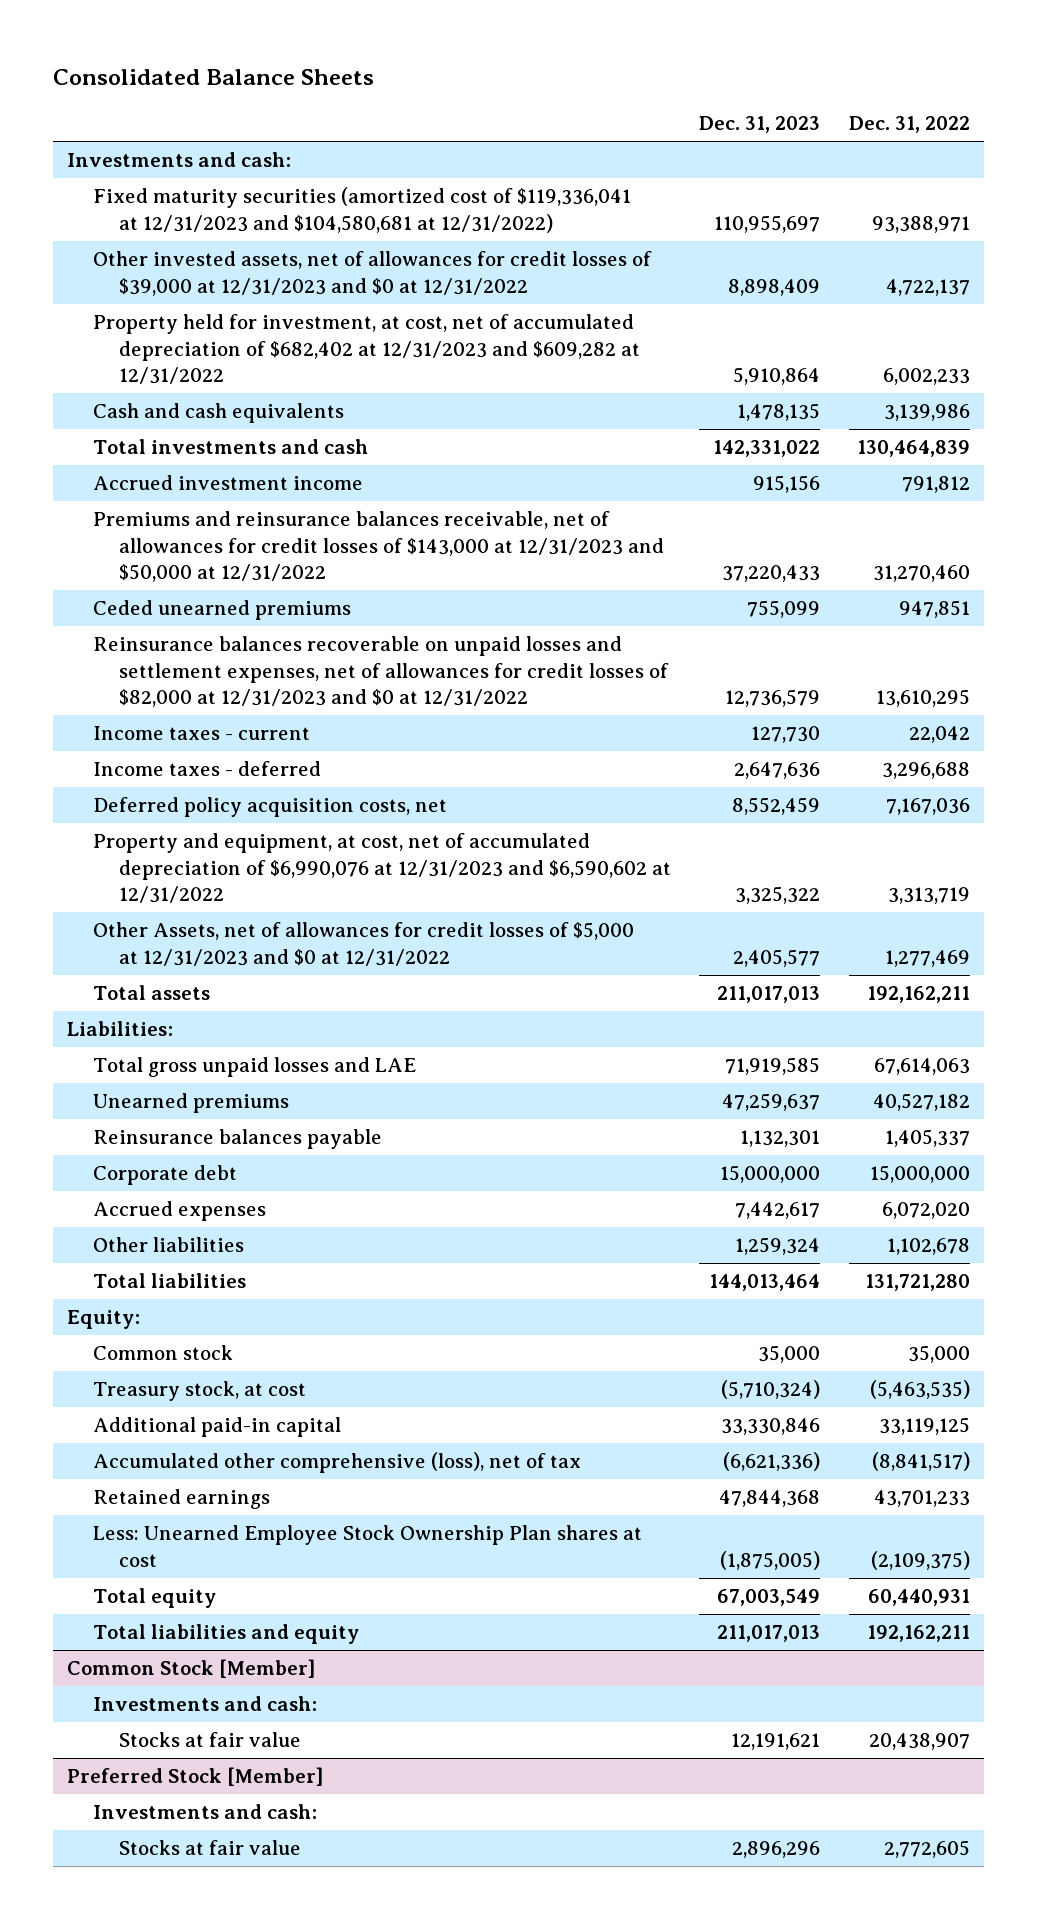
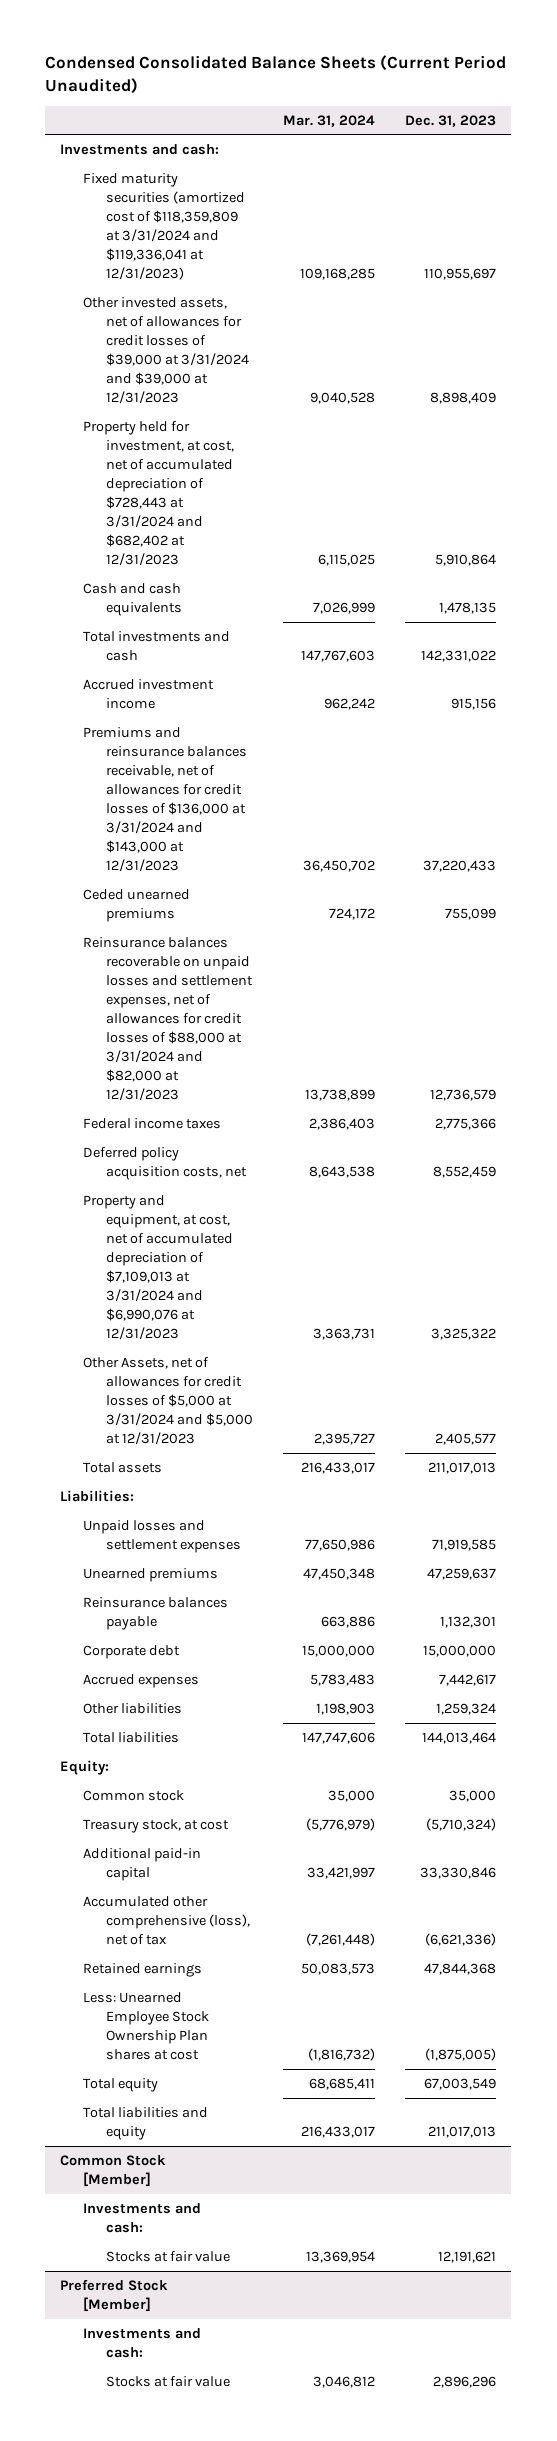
- Consolidated Balance Sheets
+ Condensed Consolidated Balance Sheets (Current Period Unaudited)
- | Dec. 31, 2023 | Dec. 31, 2022
+ | Mar. 31, 2024 | Dec. 31, 2023
- Fixed maturity securities (amortized cost of $119,336,041 at 12/31/2023 and $104,580,681 at 12/31/2022) | 110,955,697 | 93,388,971
- Other invested assets, net of allowances for credit losses of $39,000 at 12/31/2023 and $0 at 12/31/2022 | 8,898,409 | 4,722,137
- Property held for investment, at cost, net of accumulated depreciation of $682,402 at 12/31/2023 and $609,282 at 12/31/2022 | 5,910,864 | 6,002,233
+ Fixed maturity securities (amortized cost of $118,359,809 at 3/31/2024 and $119,336,041 at 12/31/2023) | 109,168,285 | 110,955,697
+ Other invested assets, net of allowances for credit losses of $39,000 at 3/31/2024 and $39,000 at 12/31/2023 | 9,040,528 | 8,898,409
+ Property held for investment, at cost, net of accumulated depreciation of $728,443 at 3/31/2024 and $682,402 at 12/31/2023 | 6,115,025 | 5,910,864
- Premiums and reinsurance balances receivable, net of allowances for credit losses of $143,000 at 12/31/2023 and $50,000 at 12/31/2022 | 37,220,433 | 31,270,460
+ Premiums and reinsurance balances receivable, net of allowances for credit losses of $136,000 at 3/31/2024 and $143,000 at 12/31/2023 | 36,450,702 | 37,220,433
- Reinsurance balances recoverable on unpaid losses and settlement expenses, net of allowances for credit losses of $82,000 at 12/31/2023 and $0 at 12/31/2022 | 12,736,579 | 13,610,295
- Income taxes - current | 127,730 | 22,042
- Income taxes - deferred | 2,647,636 | 3,296,688
+ Reinsurance balances recoverable on unpaid losses and settlement expenses, net of allowances for credit losses of $88,000 at 3/31/2024 and $82,000 at 12/31/2023 | 13,738,899 | 12,736,579
+ Federal income taxes | 2,386,403 | 2,775,366
- Property and equipment, at cost, net of accumulated depreciation of $6,990,076 at 12/31/2023 and $6,590,602 at 12/31/2022 | 3,325,322 | 3,313,719
- Other Assets, net of allowances for credit losses of $5,000 at 12/31/2023 and $0 at 12/31/2022 | 2,405,577 | 1,277,469
+ Property and equipment, at cost, net of accumulated depreciation of $7,109,013 at 3/31/2024 and $6,990,076 at 12/31/2023 | 3,363,731 | 3,325,322
+ Other Assets, net of allowances for credit losses of $5,000 at 3/31/2024 and $5,000 at 12/31/2023 | 2,395,727 | 2,405,577
- Total gross unpaid losses and LAE | 71,919,585 | 67,614,063
+ Unpaid losses and settlement expenses | 77,650,986 | 71,919,585

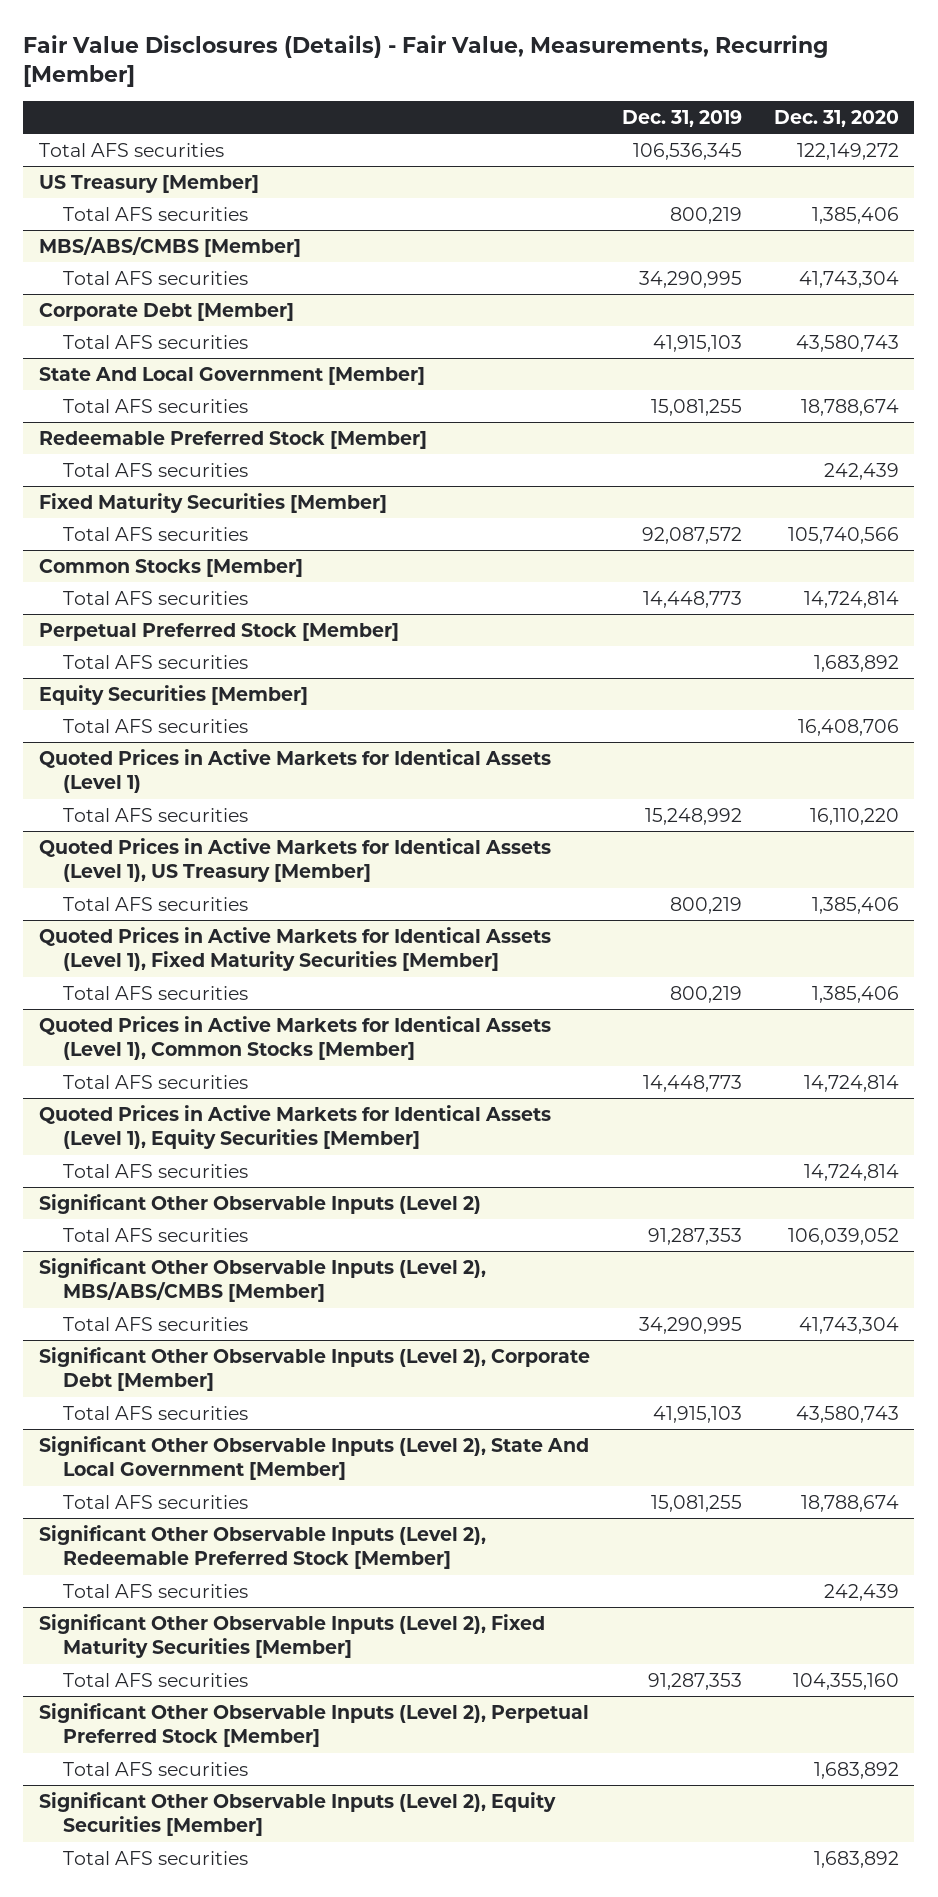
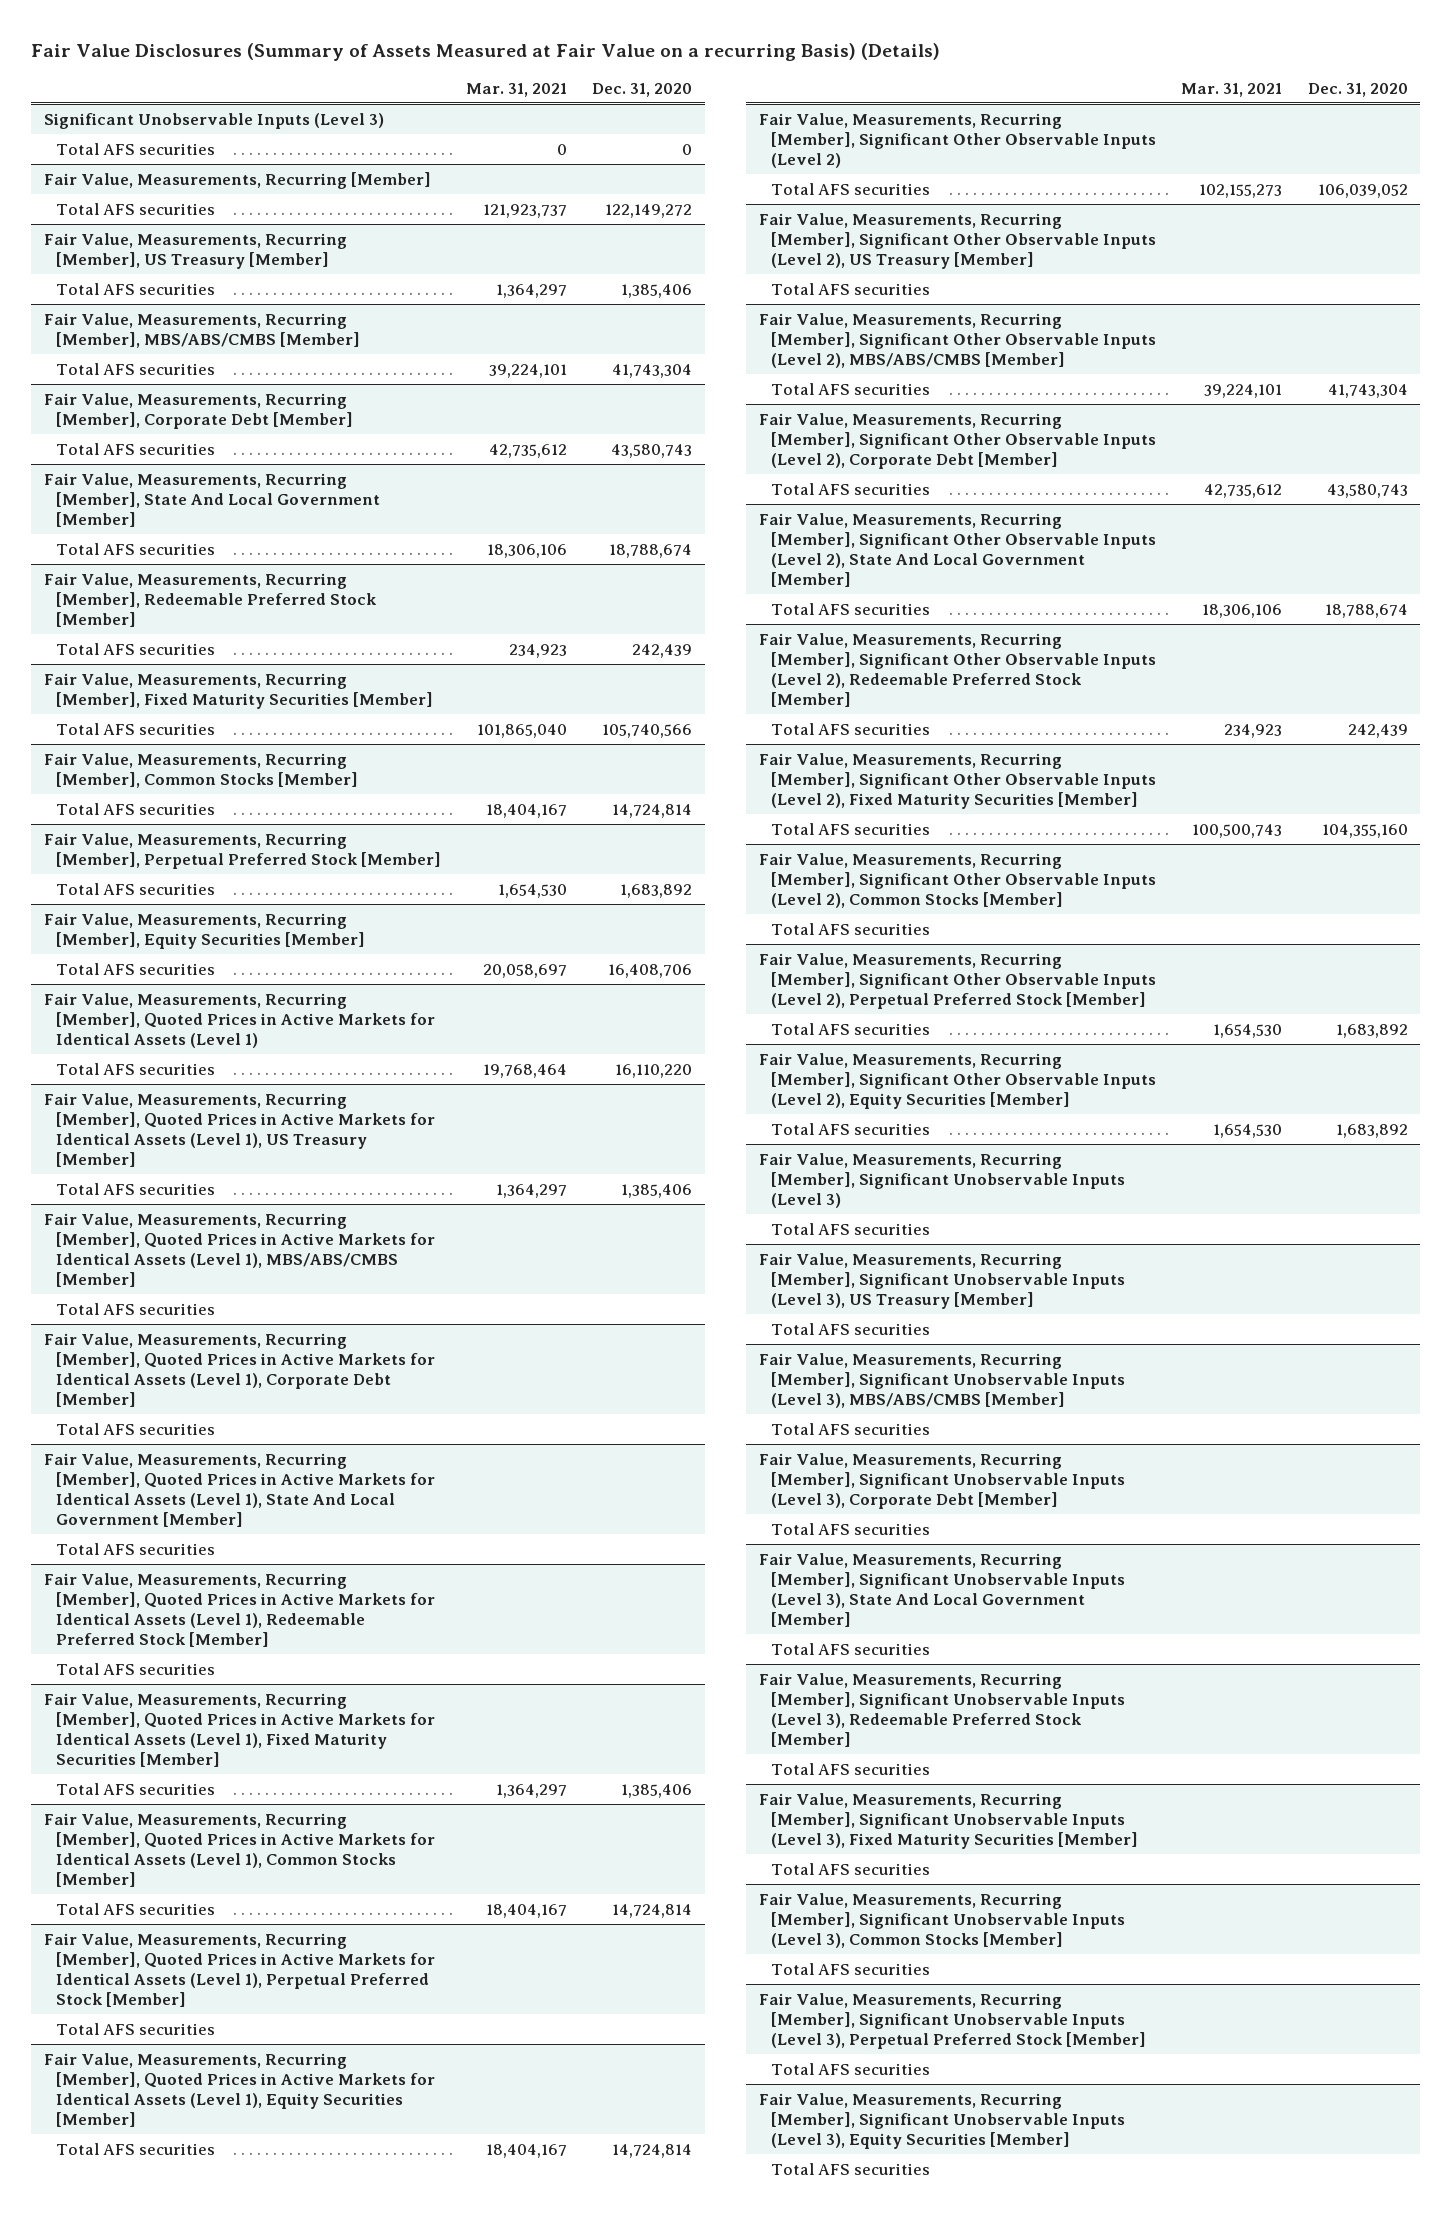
- Fair Value Disclosures (Details) - Fair Value, Measurements, Recurring [Member]
+ Fair Value Disclosures (Summary of Assets Measured at Fair Value on a recurring Basis) (Details)
- | Dec. 31, 2019 | Dec. 31, 2020
+ | Mar. 31, 2021 | Dec. 31, 2020
+ Significant Unobservable Inputs (Level 3)
+ Total AFS securities | 0 | 0
+ Fair Value, Measurements, Recurring [Member]
- US Treasury [Member]
+ Fair Value, Measurements, Recurring [Member], US Treasury [Member]
- MBS/ABS/CMBS [Member]
+ Fair Value, Measurements, Recurring [Member], MBS/ABS/CMBS [Member]
- Corporate Debt [Member]
+ Fair Value, Measurements, Recurring [Member], Corporate Debt [Member]
- State And Local Government [Member]
+ Fair Value, Measurements, Recurring [Member], State And Local Government [Member]
- Redeemable Preferred Stock [Member]
+ Fair Value, Measurements, Recurring [Member], Redeemable Preferred Stock [Member]
- Fixed Maturity Securities [Member]
+ Fair Value, Measurements, Recurring [Member], Fixed Maturity Securities [Member]
- Common Stocks [Member]
+ Fair Value, Measurements, Recurring [Member], Common Stocks [Member]
- Perpetual Preferred Stock [Member]
+ Fair Value, Measurements, Recurring [Member], Perpetual Preferred Stock [Member]
- Equity Securities [Member]
+ Fair Value, Measurements, Recurring [Member], Equity Securities [Member]
- Quoted Prices in Active Markets for Identical Assets (Level 1)
+ Fair Value, Measurements, Recurring [Member], Quoted Prices in Active Markets for Identical Assets (Level 1)
- Quoted Prices in Active Markets for Identical Assets (Level 1), US Treasury [Member]
+ Fair Value, Measurements, Recurring [Member], Quoted Prices in Active Markets for Identical Assets (Level 1), US Treasury [Member]
- Quoted Prices in Active Markets for Identical Assets (Level 1), Fixed Maturity Securities [Member]
+ Fair Value, Measurements, Recurring [Member], Quoted Prices in Active Markets for Identical Assets (Level 1), MBS/ABS/CMBS [Member]
+ Total AFS securities
+ Fair Value, Measurements, Recurring [Member], Quoted Prices in Active Markets for Identical Assets (Level 1), Corporate Debt [Member]
+ Total AFS securities
+ Fair Value, Measurements, Recurring [Member], Quoted Prices in Active Markets for Identical Assets (Level 1), State And Local Government [Member]
+ Total AFS securities
+ Fair Value, Measurements, Recurring [Member], Quoted Prices in Active Markets for Identical Assets (Level 1), Redeemable Preferred Stock [Member]
+ Total AFS securities
+ Fair Value, Measurements, Recurring [Member], Quoted Prices in Active Markets for Identical Assets (Level 1), Fixed Maturity Securities [Member]
- Quoted Prices in Active Markets for Identical Assets (Level 1), Common Stocks [Member]
+ Fair Value, Measurements, Recurring [Member], Quoted Prices in Active Markets for Identical Assets (Level 1), Common Stocks [Member]
- Quoted Prices in Active Markets for Identical Assets (Level 1), Equity Securities [Member]
+ Fair Value, Measurements, Recurring [Member], Quoted Prices in Active Markets for Identical Assets (Level 1), Perpetual Preferred Stock [Member]
+ Total AFS securities
+ Fair Value, Measurements, Recurring [Member], Quoted Prices in Active Markets for Identical Assets (Level 1), Equity Securities [Member]
- Significant Other Observable Inputs (Level 2)
+ Fair Value, Measurements, Recurring [Member], Significant Other Observable Inputs (Level 2)
- Significant Other Observable Inputs (Level 2), MBS/ABS/CMBS [Member]
+ Fair Value, Measurements, Recurring [Member], Significant Other Observable Inputs (Level 2), US Treasury [Member]
+ Total AFS securities
+ Fair Value, Measurements, Recurring [Member], Significant Other Observable Inputs (Level 2), MBS/ABS/CMBS [Member]
- Significant Other Observable Inputs (Level 2), Corporate Debt [Member]
+ Fair Value, Measurements, Recurring [Member], Significant Other Observable Inputs (Level 2), Corporate Debt [Member]
- Significant Other Observable Inputs (Level 2), State And Local Government [Member]
+ Fair Value, Measurements, Recurring [Member], Significant Other Observable Inputs (Level 2), State And Local Government [Member]
- Significant Other Observable Inputs (Level 2), Redeemable Preferred Stock [Member]
+ Fair Value, Measurements, Recurring [Member], Significant Other Observable Inputs (Level 2), Redeemable Preferred Stock [Member]
- Significant Other Observable Inputs (Level 2), Fixed Maturity Securities [Member]
+ Fair Value, Measurements, Recurring [Member], Significant Other Observable Inputs (Level 2), Fixed Maturity Securities [Member]
- Significant Other Observable Inputs (Level 2), Perpetual Preferred Stock [Member]
+ Fair Value, Measurements, Recurring [Member], Significant Other Observable Inputs (Level 2), Common Stocks [Member]
+ Total AFS securities
+ Fair Value, Measurements, Recurring [Member], Significant Other Observable Inputs (Level 2), Perpetual Preferred Stock [Member]
- Significant Other Observable Inputs (Level 2), Equity Securities [Member]
+ Fair Value, Measurements, Recurring [Member], Significant Other Observable Inputs (Level 2), Equity Securities [Member]
+ Fair Value, Measurements, Recurring [Member], Significant Unobservable Inputs (Level 3)
+ Total AFS securities
+ Fair Value, Measurements, Recurring [Member], Significant Unobservable Inputs (Level 3), US Treasury [Member]
+ Total AFS securities
+ Fair Value, Measurements, Recurring [Member], Significant Unobservable Inputs (Level 3), MBS/ABS/CMBS [Member]
+ Total AFS securities
+ Fair Value, Measurements, Recurring [Member], Significant Unobservable Inputs (Level 3), Corporate Debt [Member]
+ Total AFS securities
+ Fair Value, Measurements, Recurring [Member], Significant Unobservable Inputs (Level 3), State And Local Government [Member]
+ Total AFS securities
+ Fair Value, Measurements, Recurring [Member], Significant Unobservable Inputs (Level 3), Redeemable Preferred Stock [Member]
+ Total AFS securities
+ Fair Value, Measurements, Recurring [Member], Significant Unobservable Inputs (Level 3), Fixed Maturity Securities [Member]
+ Total AFS securities
+ Fair Value, Measurements, Recurring [Member], Significant Unobservable Inputs (Level 3), Common Stocks [Member]
+ Total AFS securities
+ Fair Value, Measurements, Recurring [Member], Significant Unobservable Inputs (Level 3), Perpetual Preferred Stock [Member]
+ Total AFS securities
+ Fair Value, Measurements, Recurring [Member], Significant Unobservable Inputs (Level 3), Equity Securities [Member]
+ Total AFS securities

